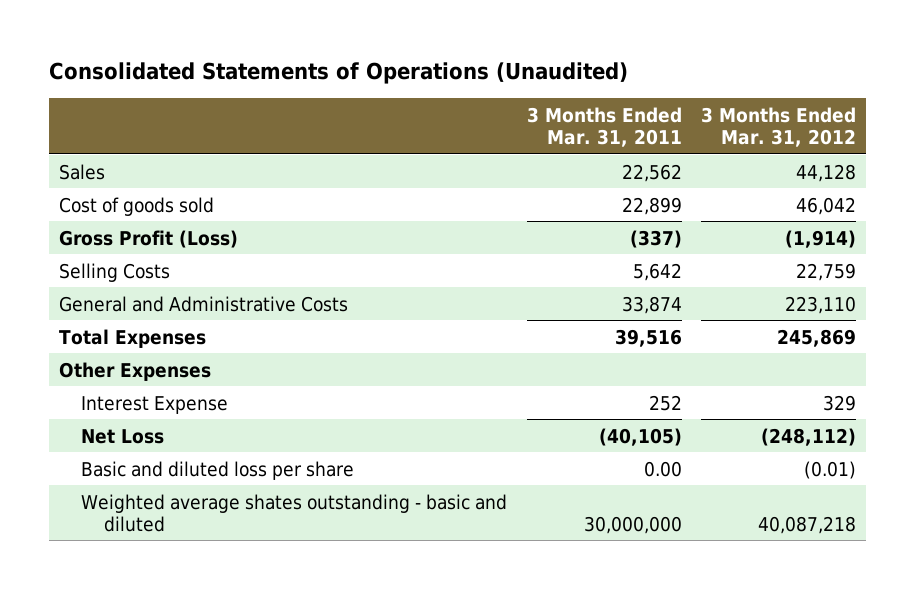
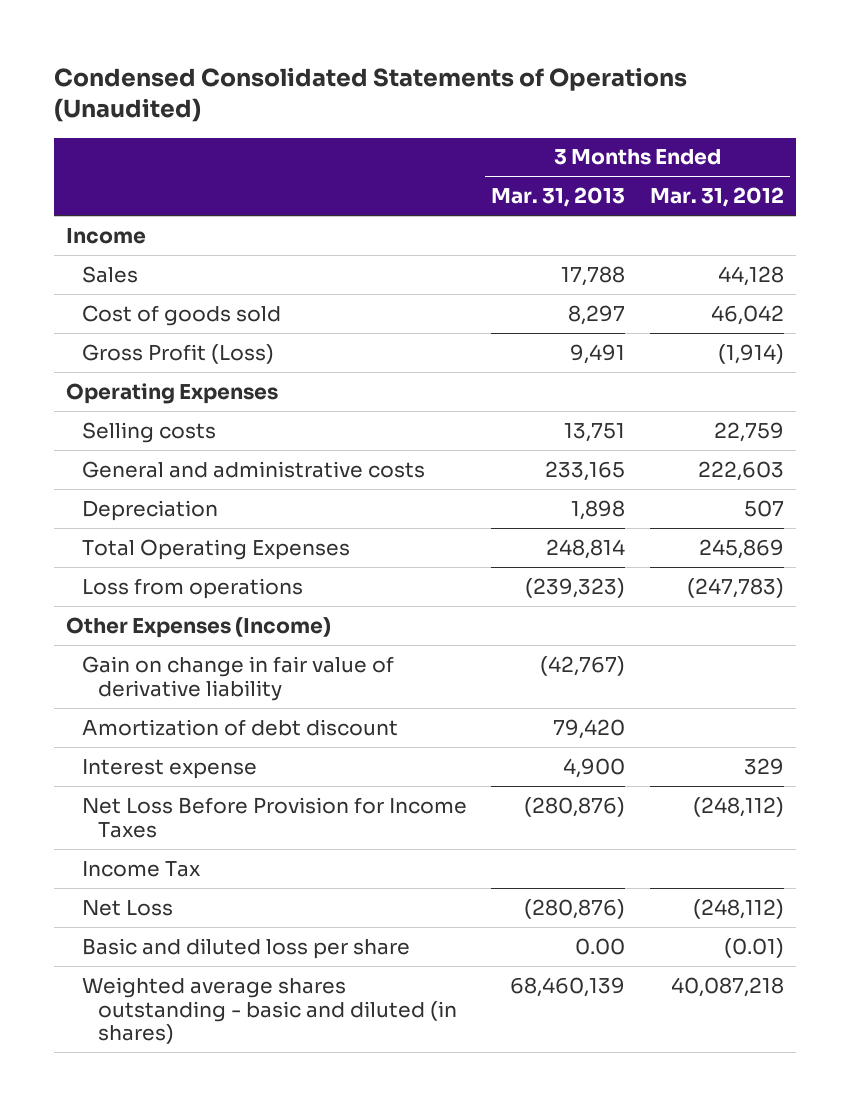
- Consolidated Statements of Operations (Unaudited)
+ Condensed Consolidated Statements of Operations (Unaudited)
- | 3 Months Ended Mar. 31, 2011 | 3 Months Ended Mar. 31, 2012
+ | 3 Months Ended Mar. 31, 2013 | 3 Months Ended Mar. 31, 2012
+ Income
- Selling Costs | 5,642 | 22,759
- General and Administrative Costs | 33,874 | 223,110
- Total Expenses | 39,516 | 245,869
- Other Expenses
- Interest Expense | 252 | 329
+ Operating Expenses
+ Selling costs | 13,751 | 22,759
+ General and administrative costs | 233,165 | 222,603
+ Depreciation | 1,898 | 507
+ Total Operating Expenses | 248,814 | 245,869
+ Loss from operations | (239,323) | (247,783)
+ Other Expenses (Income)
+ Gain on change in fair value of derivative liability | (42,767) |
+ Amortization of debt discount | 79,420 |
+ Interest expense | 4,900 | 329
+ Net Loss Before Provision for Income Taxes | (280,876) | (248,112)
+ Income Tax
- Weighted average shates outstanding - basic and diluted | 30,000,000 | 40,087,218
+ Weighted average shares outstanding - basic and diluted (in shares) | 68,460,139 | 40,087,218

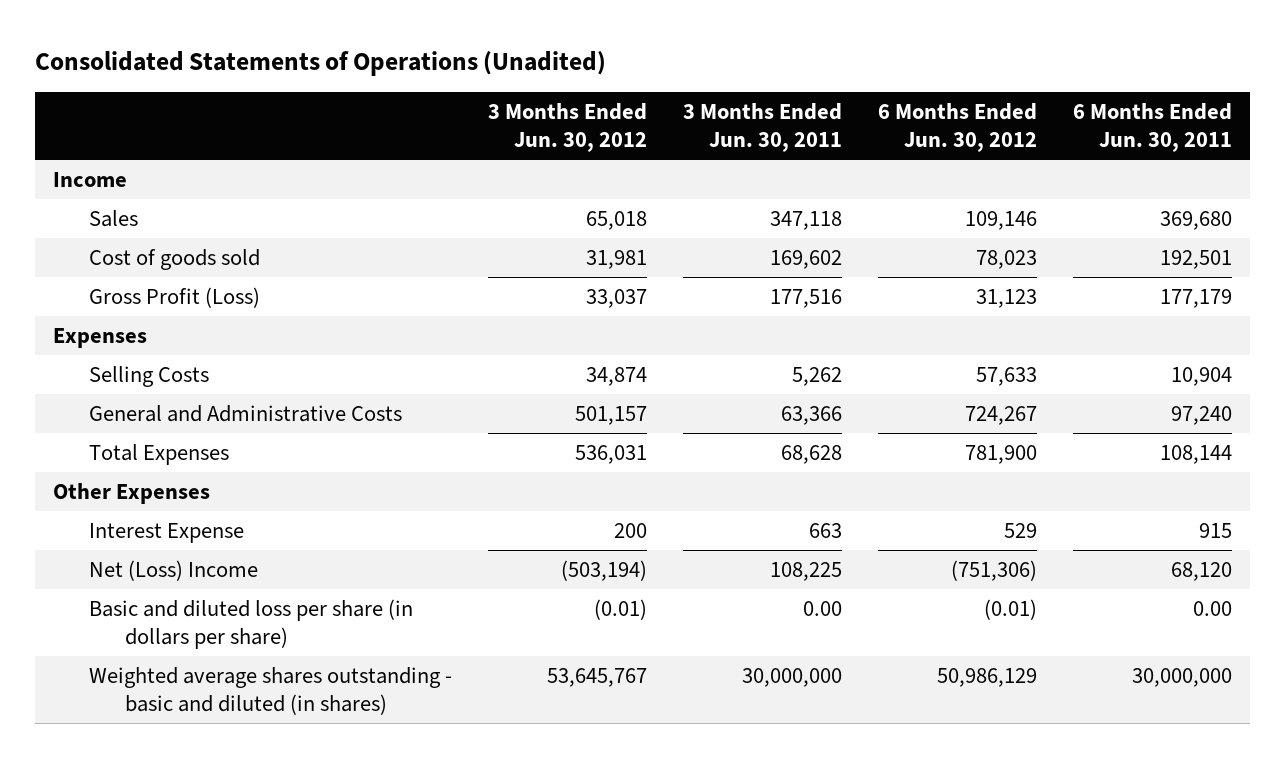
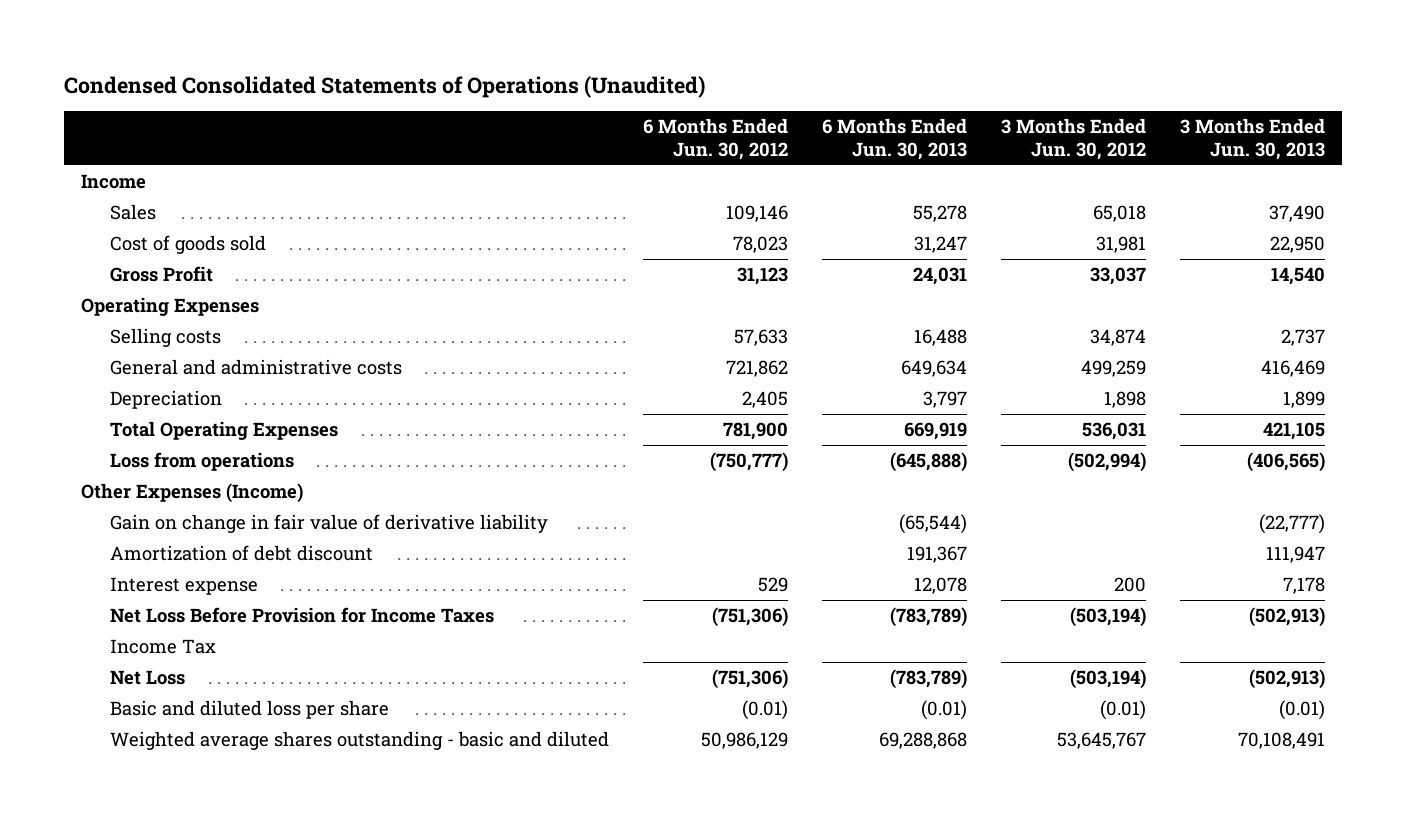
- Consolidated Statements of Operations (Unadited)
+ Condensed Consolidated Statements of Operations (Unaudited)
- | 3 Months Ended Jun. 30, 2012 | 3 Months Ended Jun. 30, 2011 | 6 Months Ended Jun. 30, 2012 | 6 Months Ended Jun. 30, 2011
+ | 6 Months Ended Jun. 30, 2012 | 6 Months Ended Jun. 30, 2013 | 3 Months Ended Jun. 30, 2012 | 3 Months Ended Jun. 30, 2013
- Gross Profit (Loss) | 33,037 | 177,516 | 31,123 | 177,179
- Expenses
- Selling Costs | 34,874 | 5,262 | 57,633 | 10,904
- General and Administrative Costs | 501,157 | 63,366 | 724,267 | 97,240
- Total Expenses | 536,031 | 68,628 | 781,900 | 108,144
- Other Expenses
- Interest Expense | 200 | 663 | 529 | 915
- Net (Loss) Income | (503,194) | 108,225 | (751,306) | 68,120
- Basic and diluted loss per share (in dollars per share) | (0.01) | 0.00 | (0.01) | 0.00
- Weighted average shares outstanding - basic and diluted (in shares) | 53,645,767 | 30,000,000 | 50,986,129 | 30,000,000
+ Gross Profit | 31,123 | 24,031 | 33,037 | 14,540
+ Operating Expenses
+ Selling costs | 57,633 | 16,488 | 34,874 | 2,737
+ General and administrative costs | 721,862 | 649,634 | 499,259 | 416,469
+ Depreciation | 2,405 | 3,797 | 1,898 | 1,899
+ Total Operating Expenses | 781,900 | 669,919 | 536,031 | 421,105
+ Loss from operations | (750,777) | (645,888) | (502,994) | (406,565)
+ Other Expenses (Income)
+ Gain on change in fair value of derivative liability | | (65,544) | | (22,777)
+ Amortization of debt discount | | 191,367 | | 111,947
+ Interest expense | 529 | 12,078 | 200 | 7,178
+ Net Loss Before Provision for Income Taxes | (751,306) | (783,789) | (503,194) | (502,913)
+ Income Tax
+ Net Loss | (751,306) | (783,789) | (503,194) | (502,913)
+ Basic and diluted loss per share | (0.01) | (0.01) | (0.01) | (0.01)
+ Weighted average shares outstanding - basic and diluted | 50,986,129 | 69,288,868 | 53,645,767 | 70,108,491

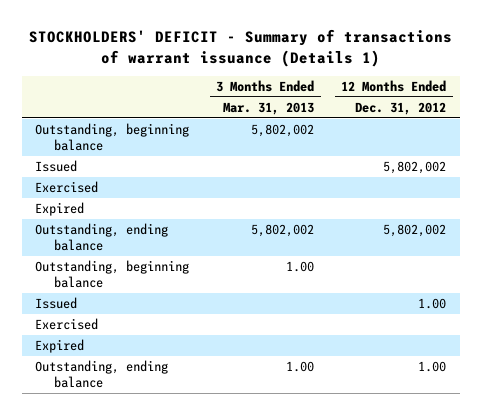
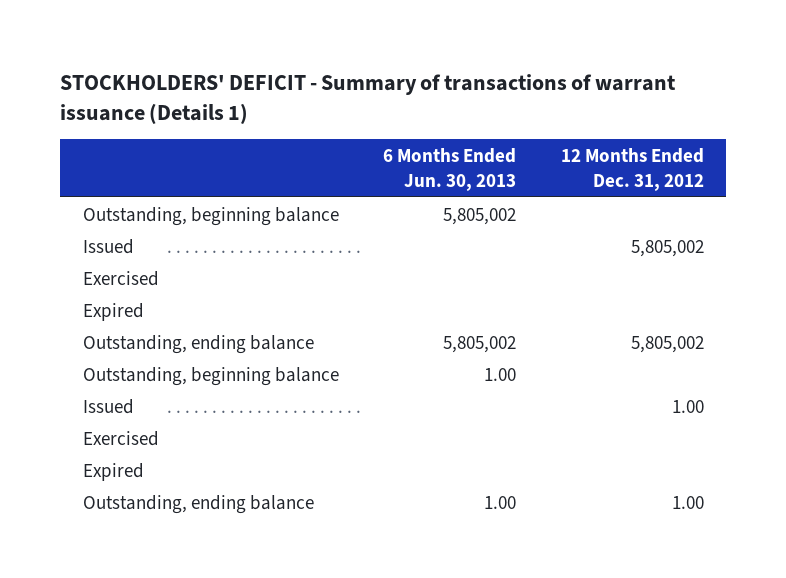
- | 3 Months Ended Mar. 31, 2013 | 12 Months Ended Dec. 31, 2012
+ | 6 Months Ended Jun. 30, 2013 | 12 Months Ended Dec. 31, 2012
- Issued | | 5,802,002
+ Issued | | 5,805,002
- Outstanding, ending balance | 5,802,002 | 5,802,002
+ Outstanding, ending balance | 5,805,002 | 5,805,002

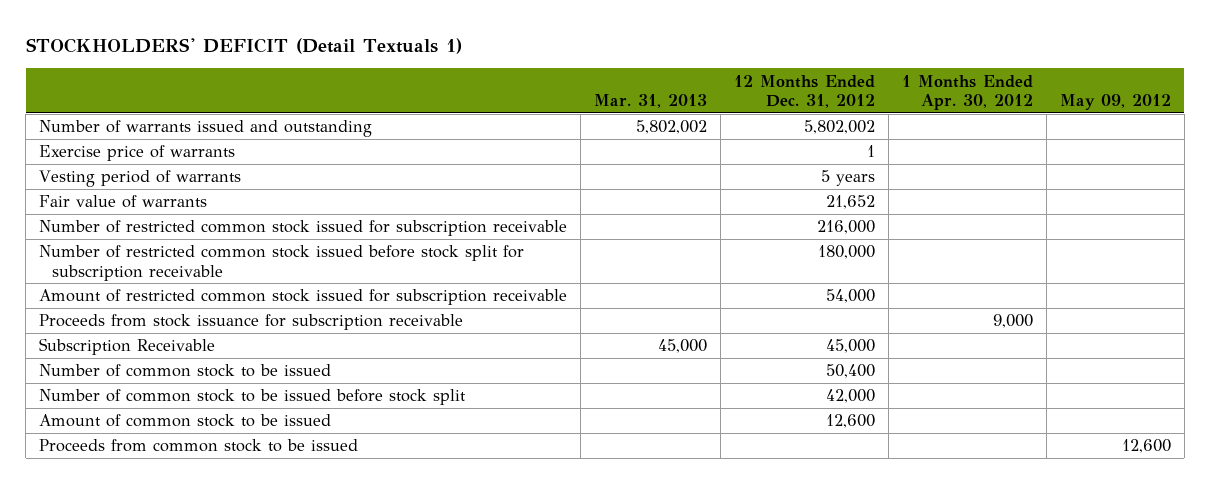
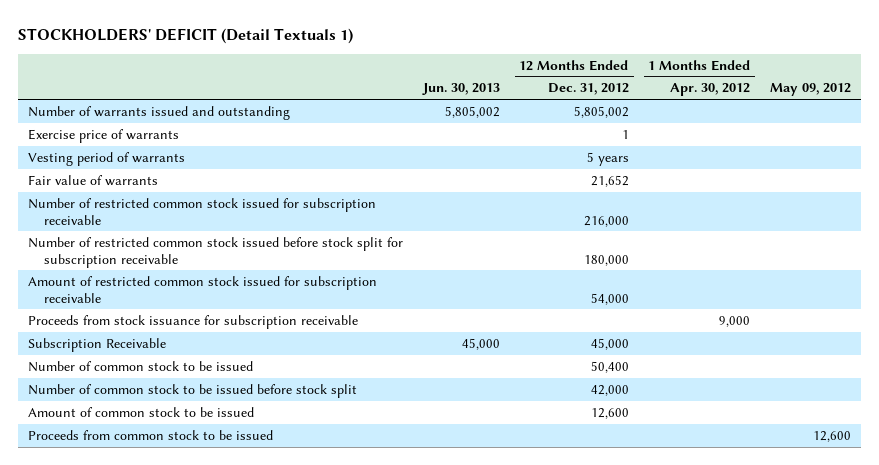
- | Mar. 31, 2013 | 12 Months Ended Dec. 31, 2012 | 1 Months Ended Apr. 30, 2012 | May 09, 2012
+ | Jun. 30, 2013 | 12 Months Ended Dec. 31, 2012 | 1 Months Ended Apr. 30, 2012 | May 09, 2012
- Number of warrants issued and outstanding | 5,802,002 | 5,802,002 | |
+ Number of warrants issued and outstanding | 5,805,002 | 5,805,002 | |

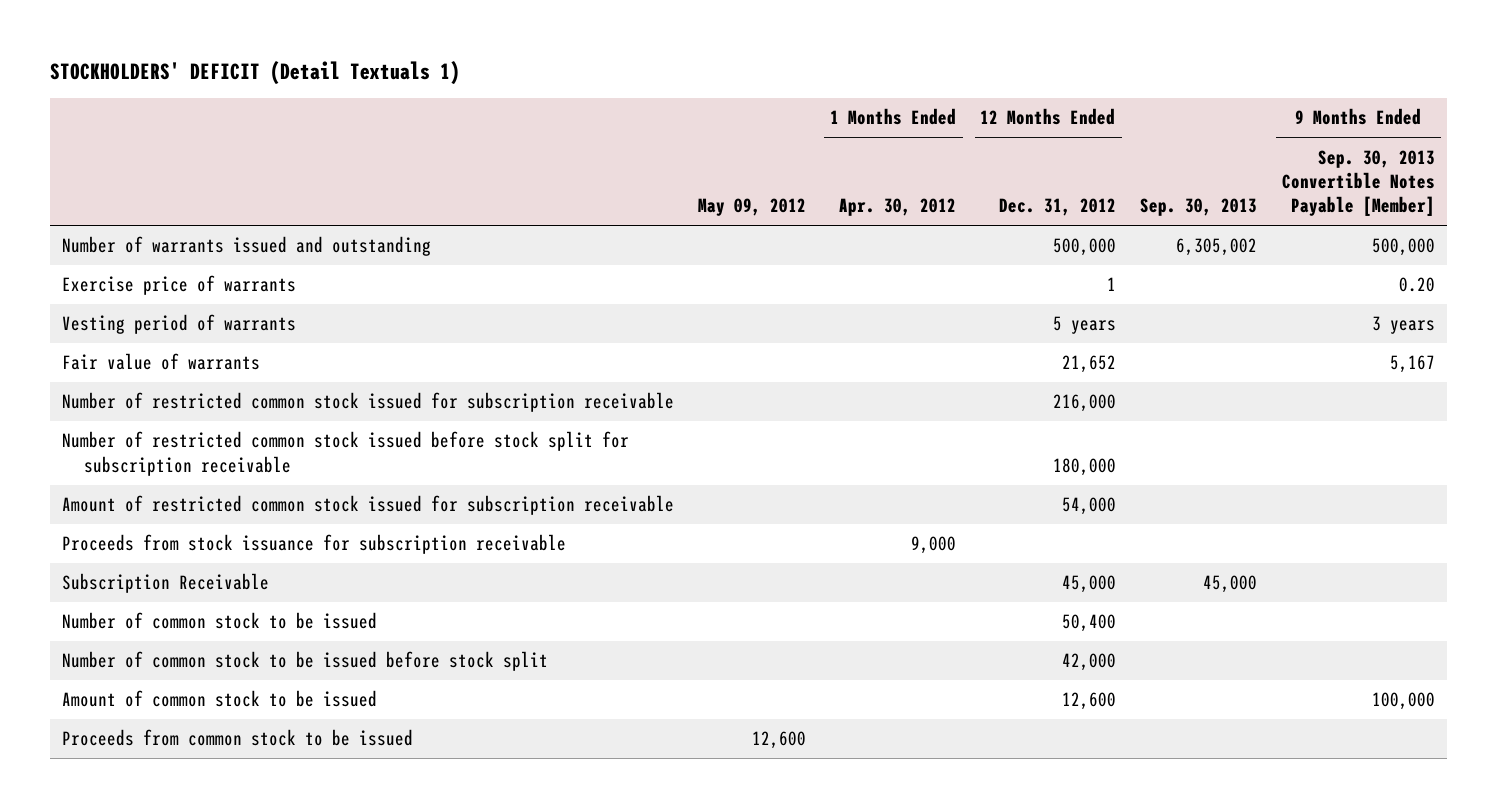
- | Jun. 30, 2013 | 12 Months Ended Dec. 31, 2012 | 1 Months Ended Apr. 30, 2012 | May 09, 2012
+ | May 09, 2012 | 1 Months Ended Apr. 30, 2012 | 12 Months Ended Dec. 31, 2012 | Sep. 30, 2013 | 9 Months Ended Sep. 30, 2013 Convertible Notes Payable [Member]
- Number of warrants issued and outstanding | 5,805,002 | 5,805,002 | |
+ Number of warrants issued and outstanding | | | 500,000 | 6,305,002 | 500,000

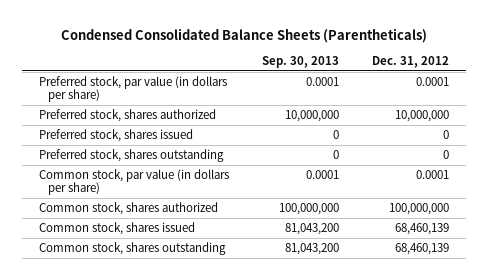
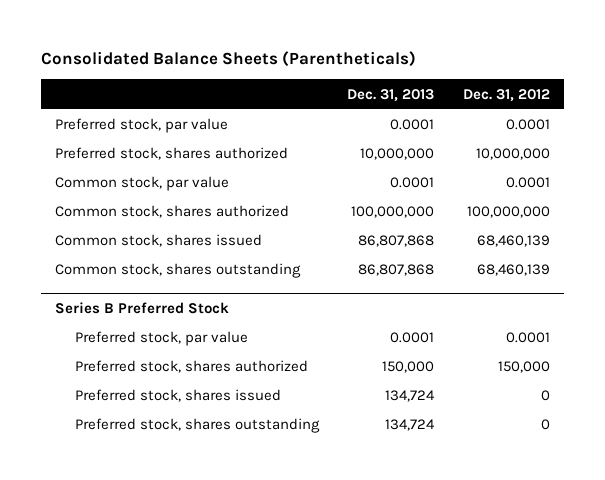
- Condensed Consolidated Balance Sheets (Parentheticals)
+ Consolidated Balance Sheets (Parentheticals)
- | Sep. 30, 2013 | Dec. 31, 2012
+ | Dec. 31, 2013 | Dec. 31, 2012
- Preferred stock, par value (in dollars per share) | 0.0001 | 0.0001
+ Preferred stock, par value | 0.0001 | 0.0001
- Preferred stock, shares issued | 0 | 0
- Preferred stock, shares outstanding | 0 | 0
- Common stock, par value (in dollars per share) | 0.0001 | 0.0001
+ Common stock, par value | 0.0001 | 0.0001
+ Series B Preferred Stock
+ Preferred stock, par value | 0.0001 | 0.0001
+ Preferred stock, shares authorized | 150,000 | 150,000
+ Preferred stock, shares issued | 134,724 | 0
+ Preferred stock, shares outstanding | 134,724 | 0

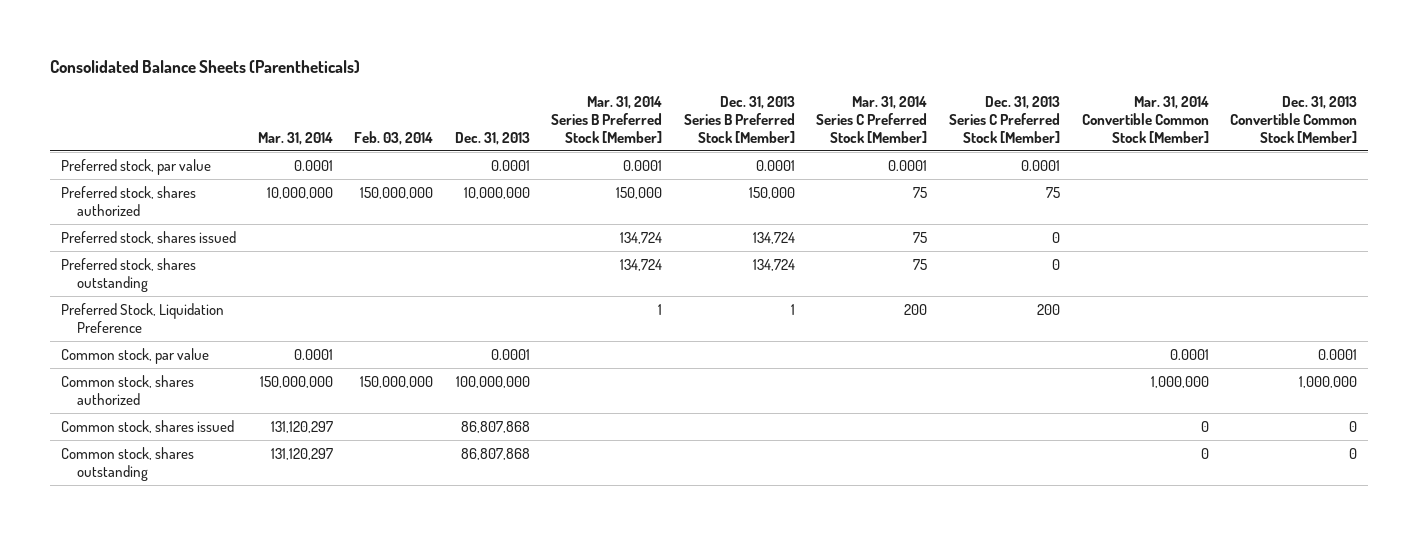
- | Dec. 31, 2013 | Dec. 31, 2012
+ | Mar. 31, 2014 | Feb. 03, 2014 | Dec. 31, 2013 | Mar. 31, 2014 Series B Preferred Stock [Member] | Dec. 31, 2013 Series B Preferred Stock [Member] | Mar. 31, 2014 Series C Preferred Stock [Member] | Dec. 31, 2013 Series C Preferred Stock [Member] | Mar. 31, 2014 Convertible Common Stock [Member] | Dec. 31, 2013 Convertible Common Stock [Member]
+ Preferred stock, shares issued | | | | 134,724 | 134,724 | 75 | 0 | |
+ Preferred stock, shares outstanding | | | | 134,724 | 134,724 | 75 | 0 | |
+ Preferred Stock, Liquidation Preference | | | | 1 | 1 | 200 | 200 | |
- Series B Preferred Stock
- Preferred stock, par value | 0.0001 | 0.0001
- Preferred stock, shares authorized | 150,000 | 150,000
- Preferred stock, shares issued | 134,724 | 0
- Preferred stock, shares outstanding | 134,724 | 0

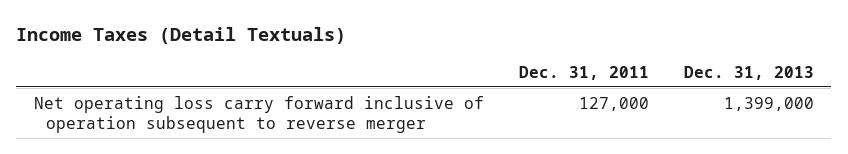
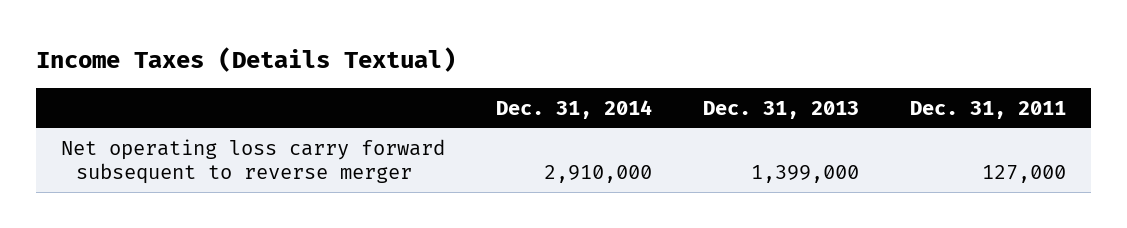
- Income Taxes (Detail Textuals)
+ Income Taxes (Details Textual)
- | Dec. 31, 2011 | Dec. 31, 2013
+ | Dec. 31, 2014 | Dec. 31, 2013 | Dec. 31, 2011
- Net operating loss carry forward inclusive of operation subsequent to reverse merger | 127,000 | 1,399,000
+ Net operating loss carry forward subsequent to reverse merger | 2,910,000 | 1,399,000 | 127,000

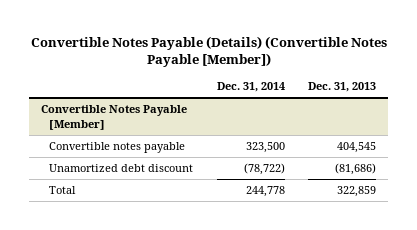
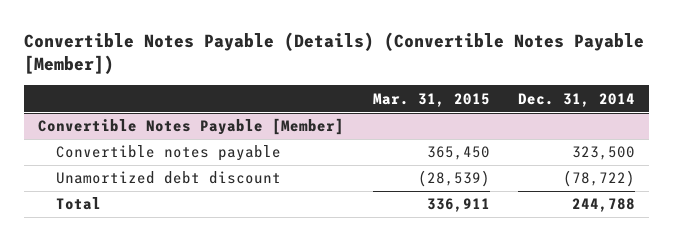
- | Dec. 31, 2014 | Dec. 31, 2013
+ | Mar. 31, 2015 | Dec. 31, 2014
@ Convertible Notes Payable [Member]
- Total | 244,778 | 322,859
+ Total | 336,911 | 244,788

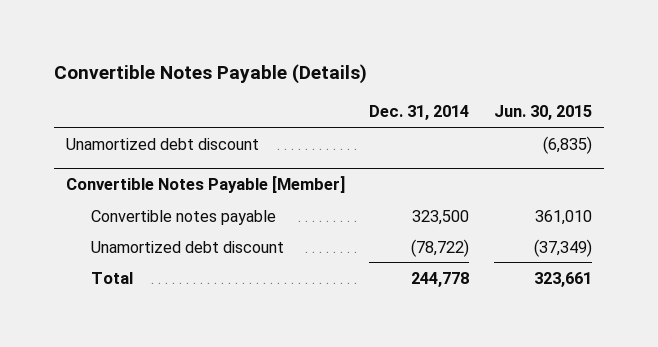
- Convertible Notes Payable (Details) (Convertible Notes Payable [Member])
+ Convertible Notes Payable (Details)
- | Mar. 31, 2015 | Dec. 31, 2014
+ | Dec. 31, 2014 | Jun. 30, 2015
+ Unamortized debt discount | | (6,835)
@ Convertible Notes Payable [Member]
- Total | 336,911 | 244,788
+ Total | 244,778 | 323,661

